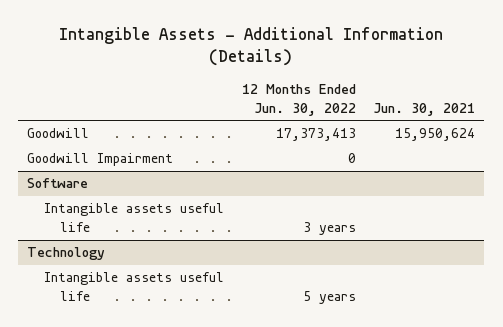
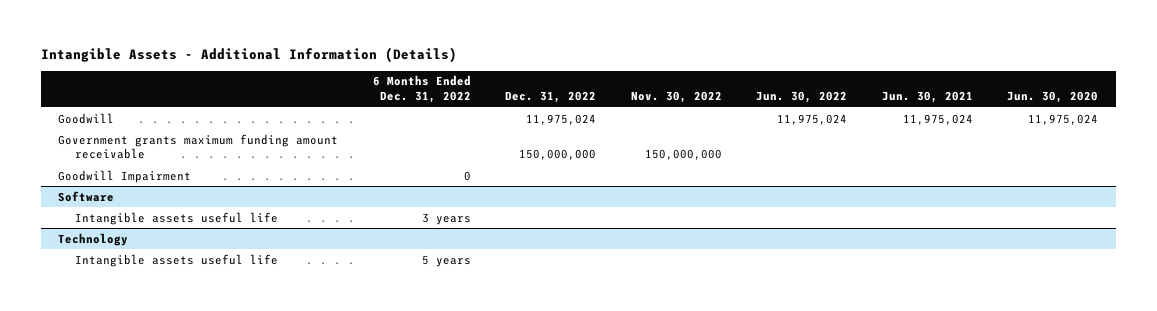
- | 12 Months Ended Jun. 30, 2022 | Jun. 30, 2021
+ | 6 Months Ended Dec. 31, 2022 | Dec. 31, 2022 | Nov. 30, 2022 | Jun. 30, 2022 | Jun. 30, 2021 | Jun. 30, 2020
- Goodwill | 17,373,413 | 15,950,624
+ Goodwill | | 11,975,024 | | 11,975,024 | 11,975,024 | 11,975,024
+ Government grants maximum funding amount receivable | | 150,000,000 | 150,000,000 | | |

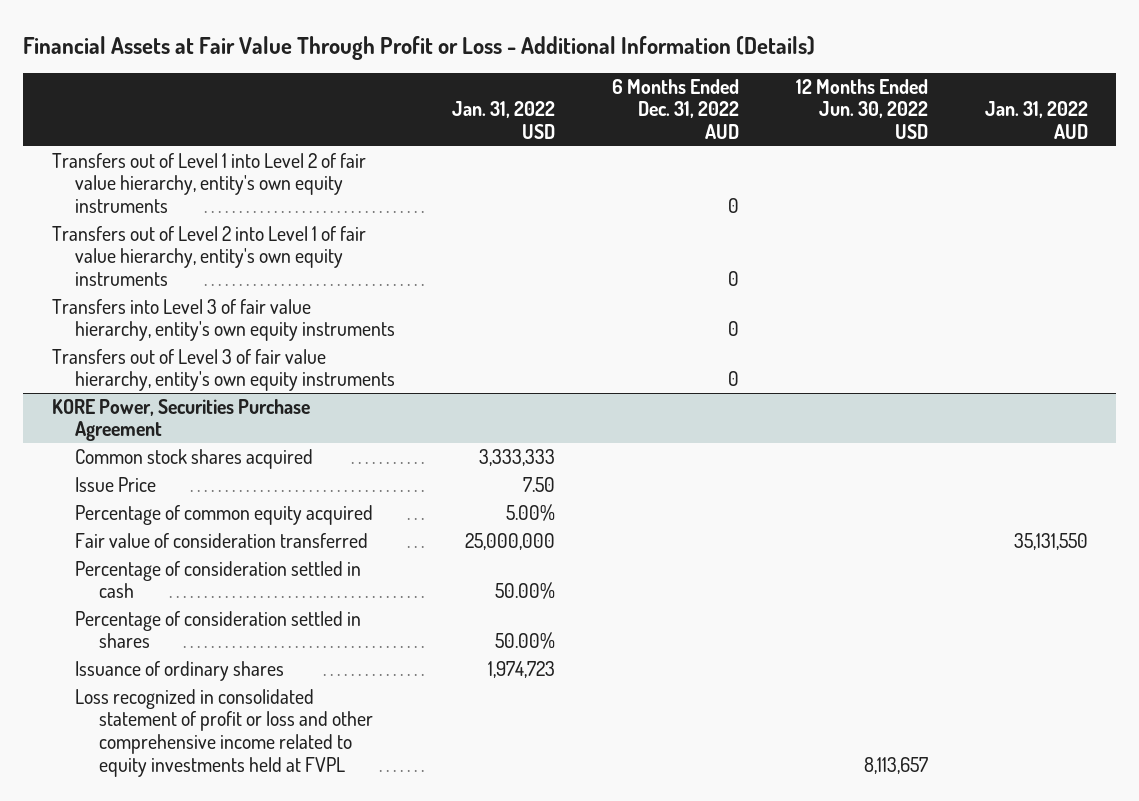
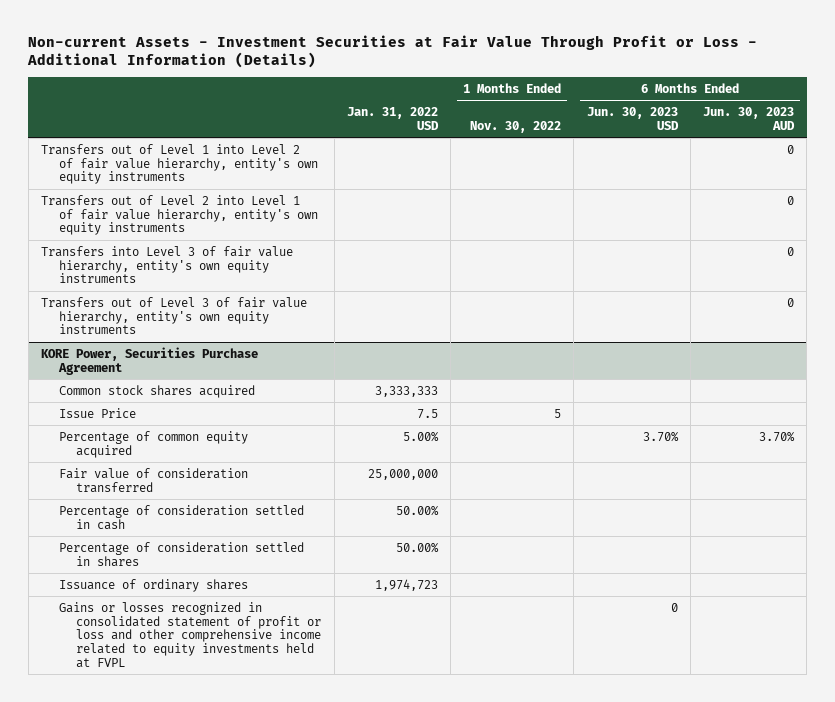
- Financial Assets at Fair Value Through Profit or Loss - Additional Information (Details)
+ Non-current Assets - Investment Securities at Fair Value Through Profit or Loss - Additional Information (Details)
- | Jan. 31, 2022 USD | 6 Months Ended Dec. 31, 2022 AUD | 12 Months Ended Jun. 30, 2022 USD | Jan. 31, 2022 AUD
+ | Jan. 31, 2022 USD | 1 Months Ended Nov. 30, 2022 | 6 Months Ended Jun. 30, 2023 USD | 6 Months Ended Jun. 30, 2023 AUD
@ KORE Power, Securities Purchase Agreement
- Issue Price | 7.50 | | |
+ Issue Price | 7.5 | 5 | |
- Loss recognized in consolidated statement of profit or loss and other comprehensive income related to equity investments held at FVPL | | | 8,113,657 |
+ Gains or losses recognized in consolidated statement of profit or loss and other comprehensive income related to equity investments held at FVPL | | | 0 |

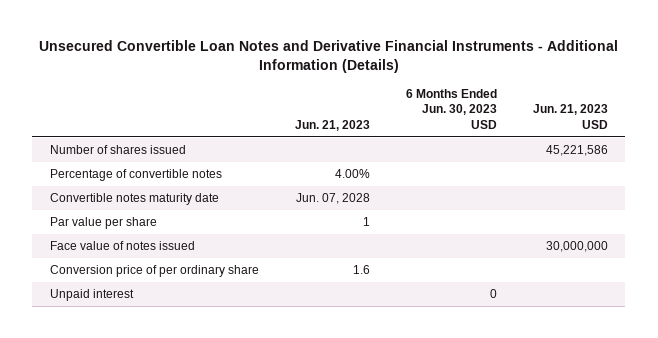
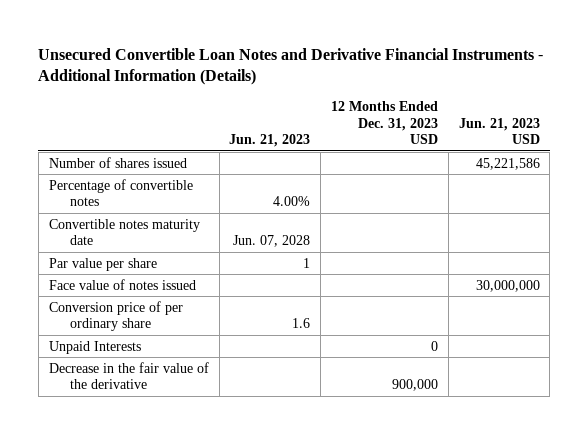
- | Jun. 21, 2023 | 6 Months Ended Jun. 30, 2023 USD | Jun. 21, 2023 USD
+ | Jun. 21, 2023 | 12 Months Ended Dec. 31, 2023 USD | Jun. 21, 2023 USD
- Unpaid interest | | 0 |
+ Unpaid Interests | | 0 |
+ Decrease in the fair value of the derivative | | 900,000 |

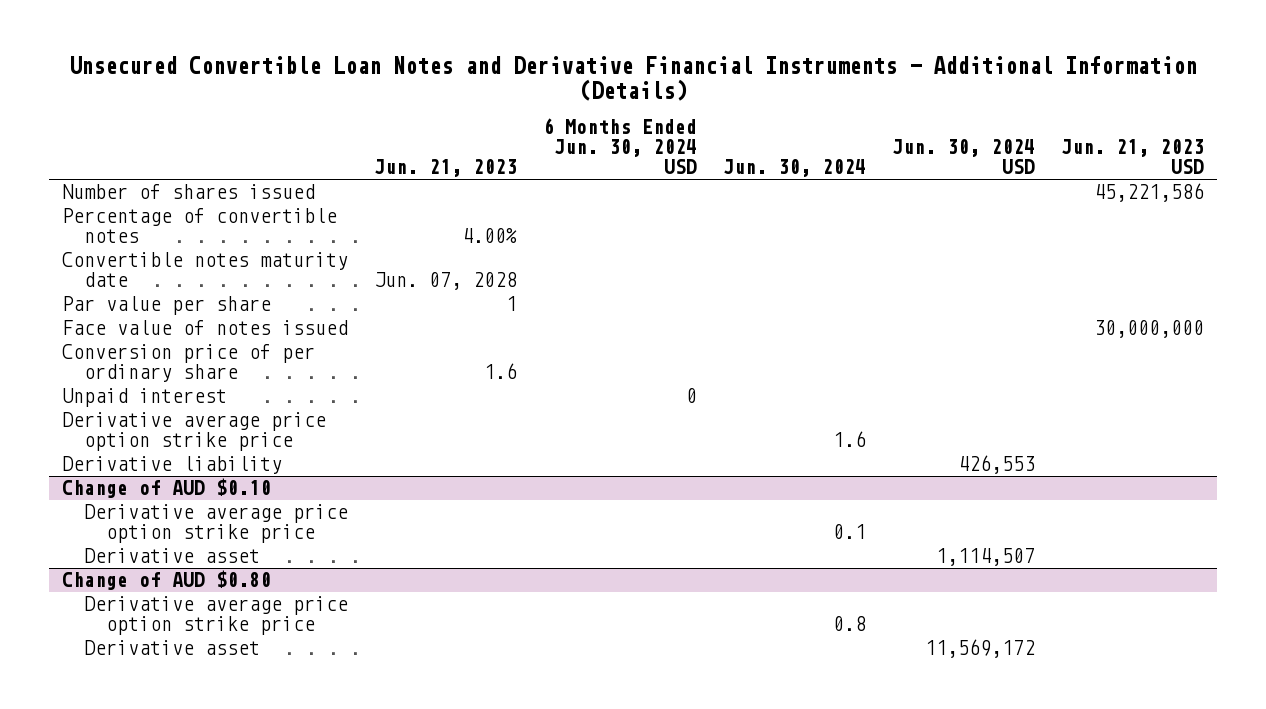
- | Jun. 21, 2023 | 12 Months Ended Dec. 31, 2023 USD | Jun. 21, 2023 USD
+ | Jun. 21, 2023 | 6 Months Ended Jun. 30, 2024 USD | Jun. 30, 2024 | Jun. 30, 2024 USD | Jun. 21, 2023 USD
- Unpaid Interests | | 0 |
- Decrease in the fair value of the derivative | | 900,000 |
+ Unpaid interest | | 0 | | |
+ Derivative average price option strike price | | | 1.6 | |
+ Derivative liability | | | | 426,553 |
+ Change of AUD $0.10
+ Derivative average price option strike price | | | 0.1 | |
+ Derivative asset | | | | 1,114,507 |
+ Change of AUD $0.80
+ Derivative average price option strike price | | | 0.8 | |
+ Derivative asset | | | | 11,569,172 |

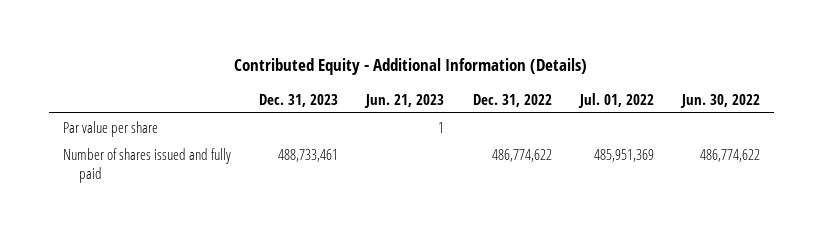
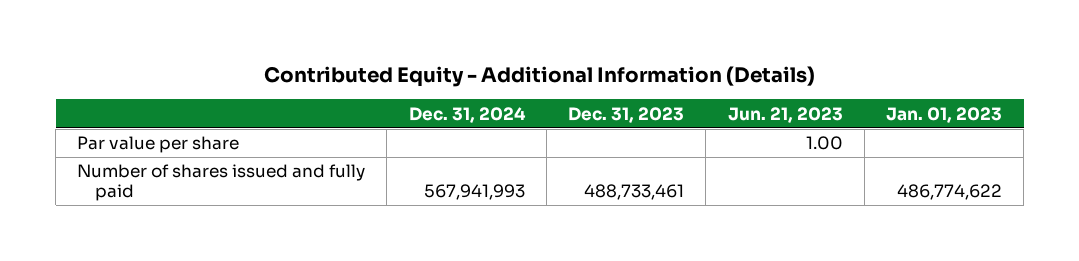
- | Dec. 31, 2023 | Jun. 21, 2023 | Dec. 31, 2022 | Jul. 01, 2022 | Jun. 30, 2022
+ | Dec. 31, 2024 | Dec. 31, 2023 | Jun. 21, 2023 | Jan. 01, 2023
- Par value per share | | 1 | | |
+ Par value per share | | | 1.00 |

